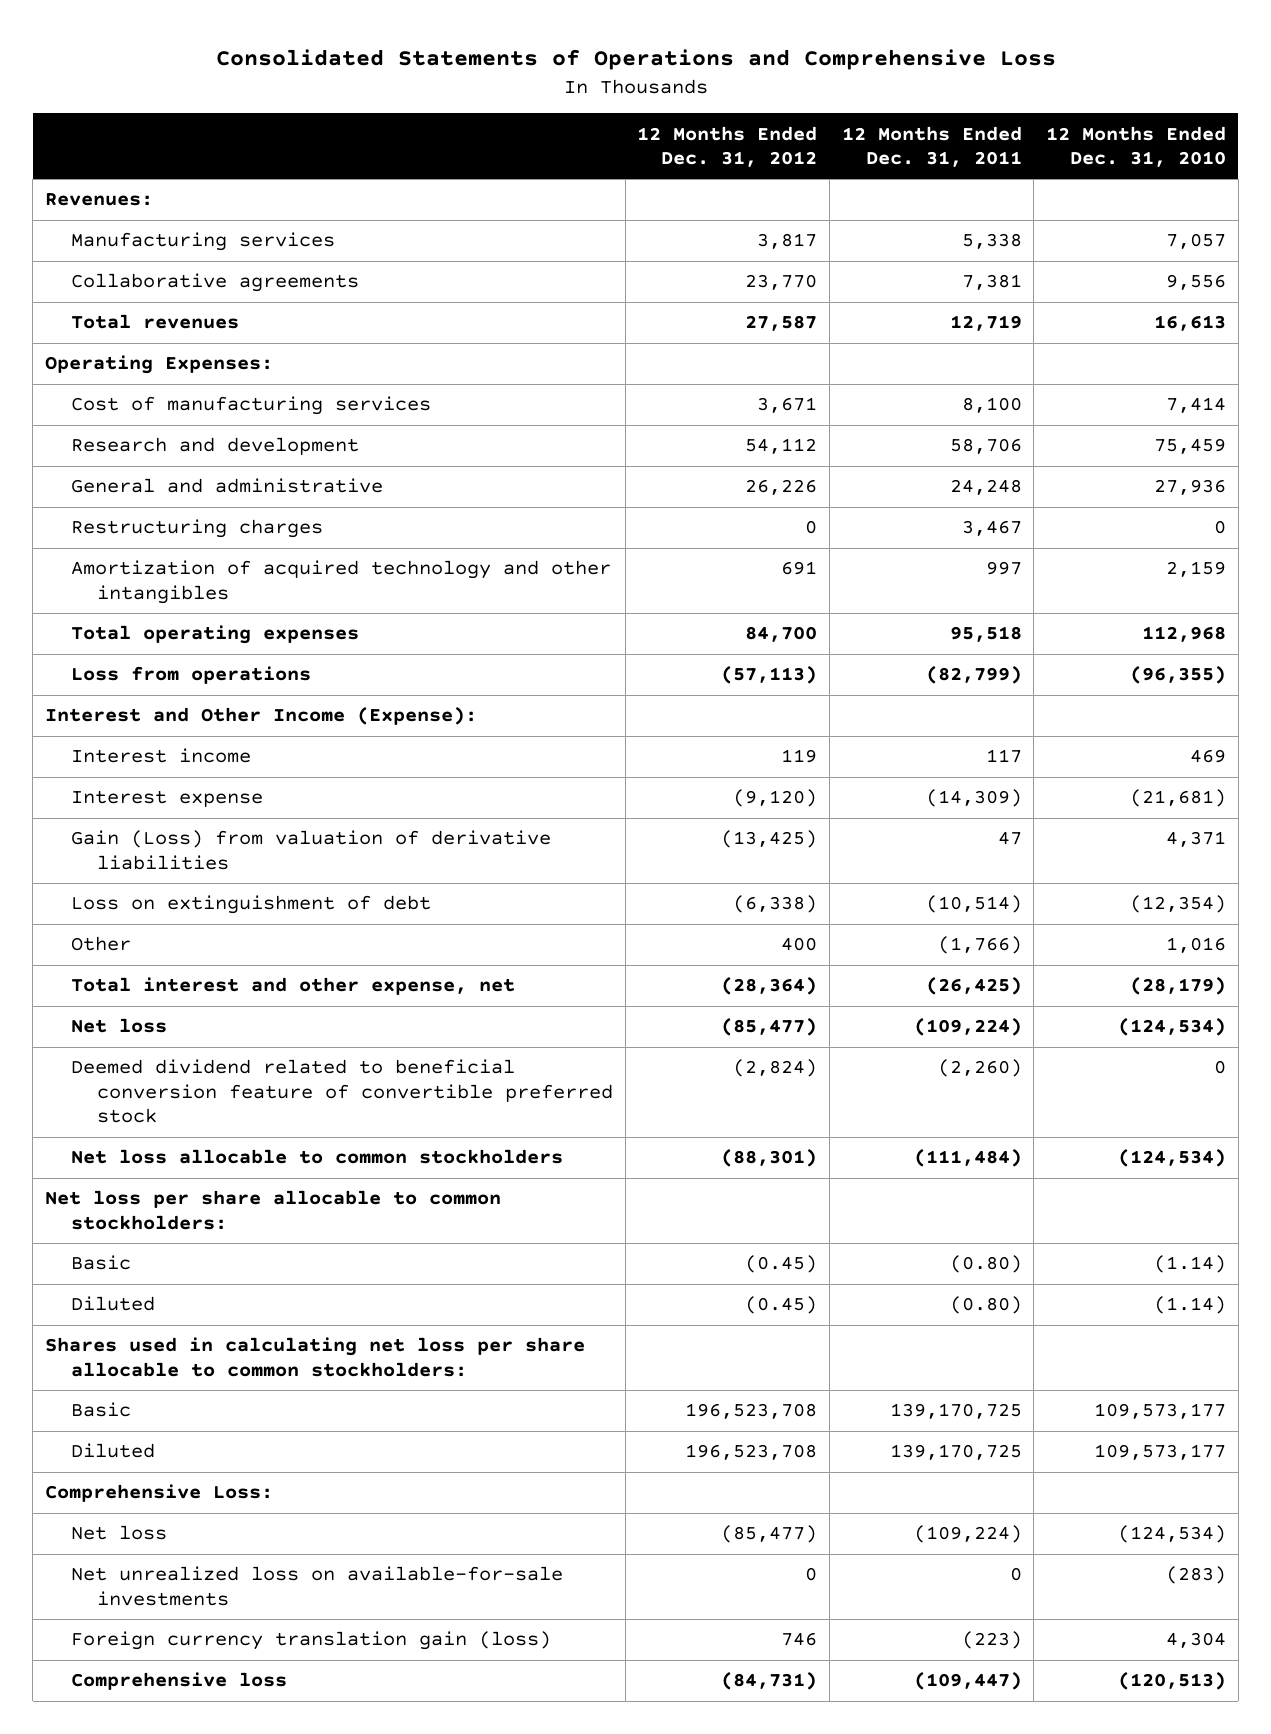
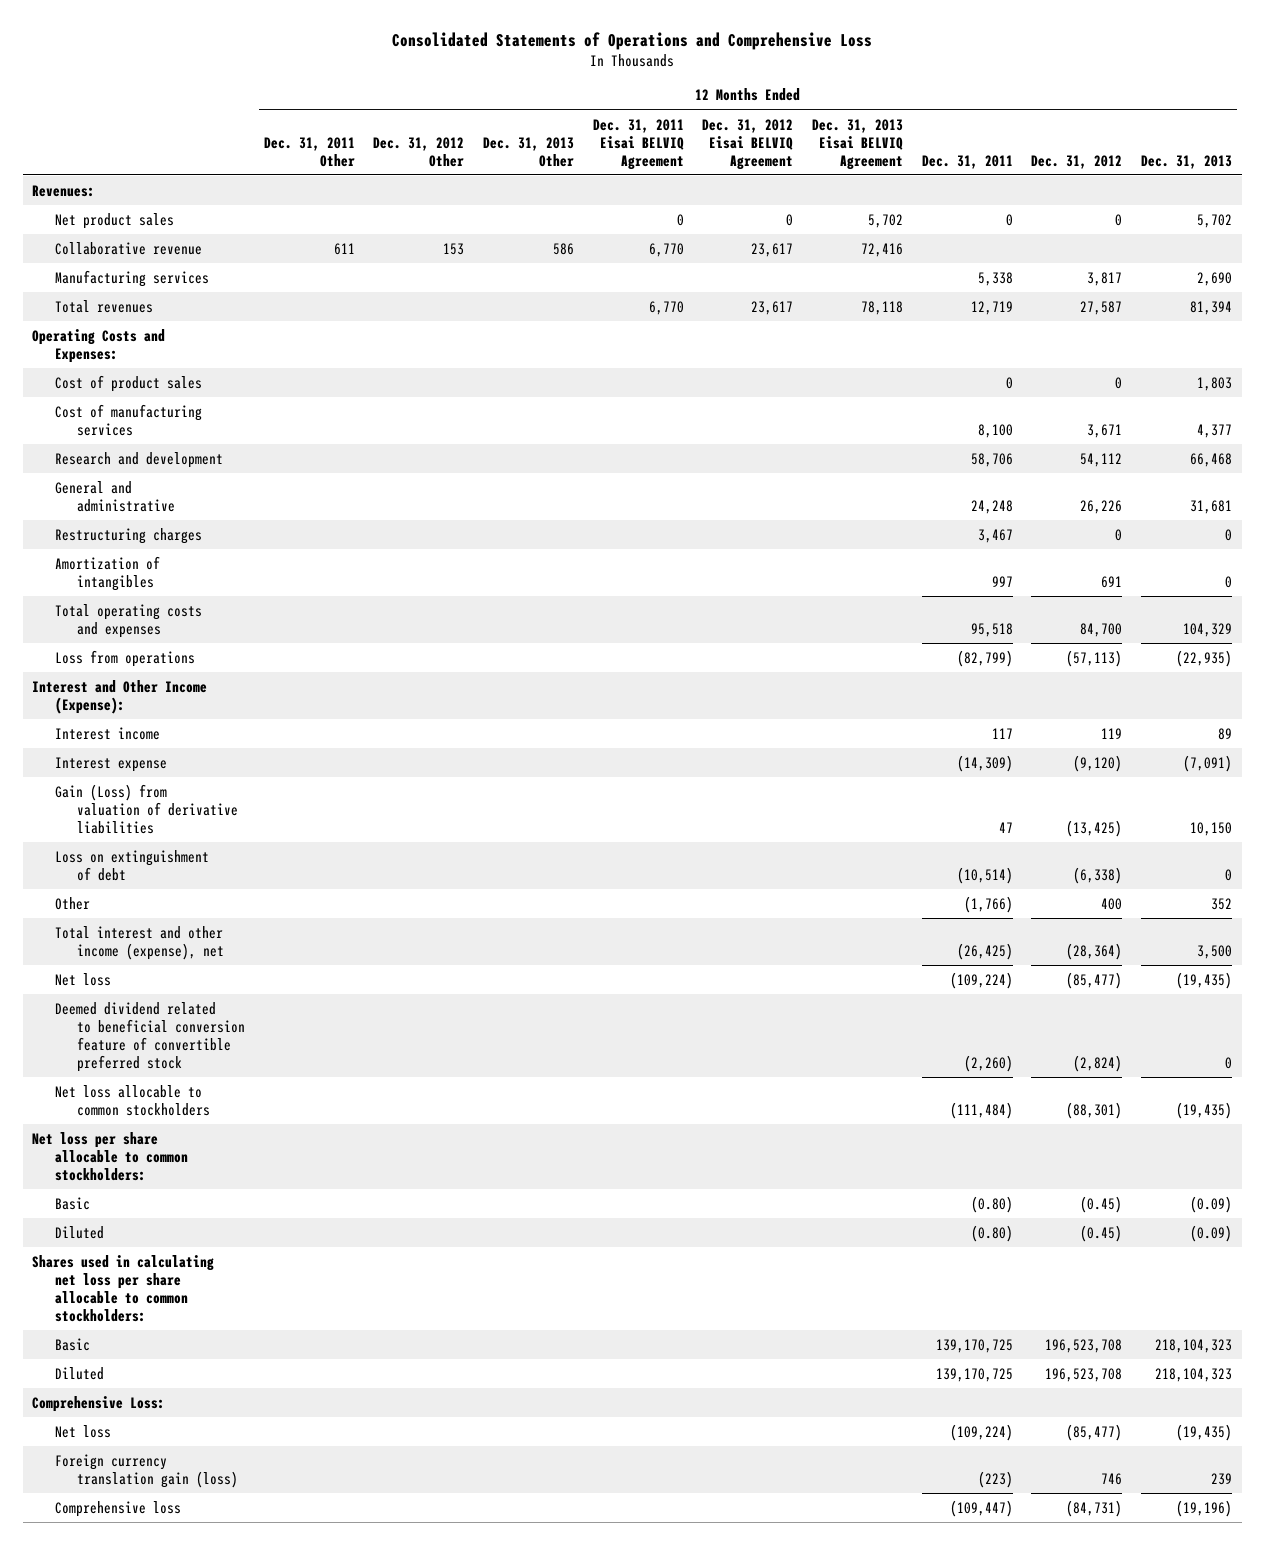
- | 12 Months Ended Dec. 31, 2012 | 12 Months Ended Dec. 31, 2011 | 12 Months Ended Dec. 31, 2010
+ | 12 Months Ended Dec. 31, 2011 Other | 12 Months Ended Dec. 31, 2012 Other | 12 Months Ended Dec. 31, 2013 Other | 12 Months Ended Dec. 31, 2011 Eisai BELVIQ Agreement | 12 Months Ended Dec. 31, 2012 Eisai BELVIQ Agreement | 12 Months Ended Dec. 31, 2013 Eisai BELVIQ Agreement | 12 Months Ended Dec. 31, 2011 | 12 Months Ended Dec. 31, 2012 | 12 Months Ended Dec. 31, 2013
+ Net product sales | | | | 0 | 0 | 5,702 | 0 | 0 | 5,702
+ Collaborative revenue | 611 | 153 | 586 | 6,770 | 23,617 | 72,416 | | |
- Collaborative agreements | 23,770 | 7,381 | 9,556
- Operating Expenses:
+ Operating Costs and Expenses:
+ Cost of product sales | | | | | | | 0 | 0 | 1,803
- Amortization of acquired technology and other intangibles | 691 | 997 | 2,159
- Total operating expenses | 84,700 | 95,518 | 112,968
+ Amortization of intangibles | | | | | | | 997 | 691 | 0
+ Total operating costs and expenses | | | | | | | 95,518 | 84,700 | 104,329
- Total interest and other expense, net | (28,364) | (26,425) | (28,179)
+ Total interest and other income (expense), net | | | | | | | (26,425) | (28,364) | 3,500
- Net unrealized loss on available-for-sale investments | 0 | 0 | (283)

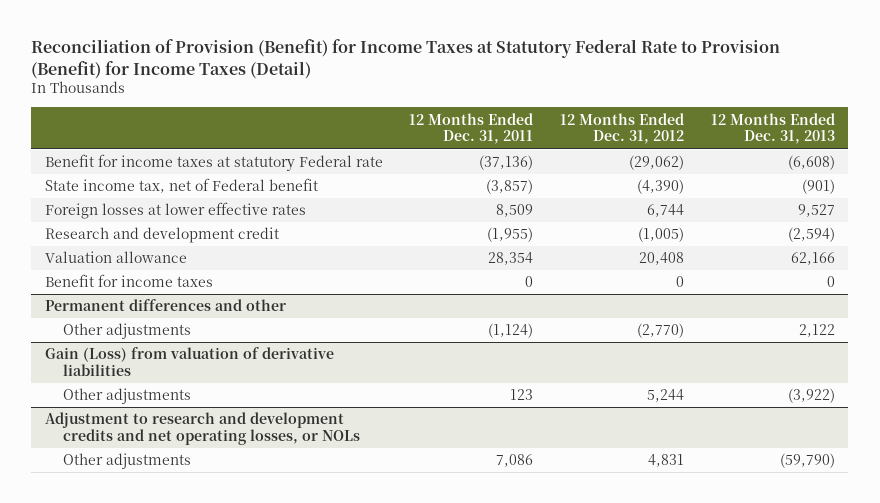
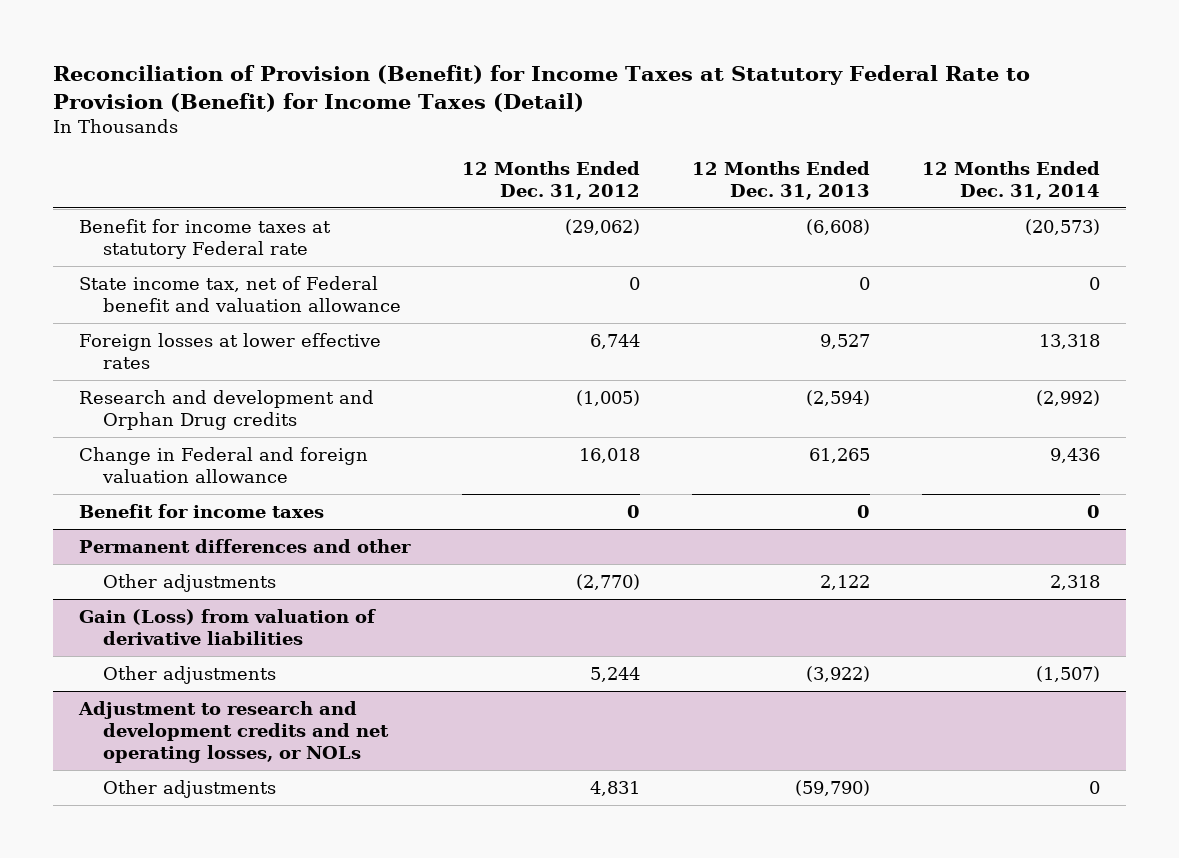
- | 12 Months Ended Dec. 31, 2011 | 12 Months Ended Dec. 31, 2012 | 12 Months Ended Dec. 31, 2013
+ | 12 Months Ended Dec. 31, 2012 | 12 Months Ended Dec. 31, 2013 | 12 Months Ended Dec. 31, 2014
- State income tax, net of Federal benefit | (3,857) | (4,390) | (901)
+ State income tax, net of Federal benefit and valuation allowance | 0 | 0 | 0
- Research and development credit | (1,955) | (1,005) | (2,594)
- Valuation allowance | 28,354 | 20,408 | 62,166
+ Research and development and Orphan Drug credits | (1,005) | (2,594) | (2,992)
+ Change in Federal and foreign valuation allowance | 16,018 | 61,265 | 9,436

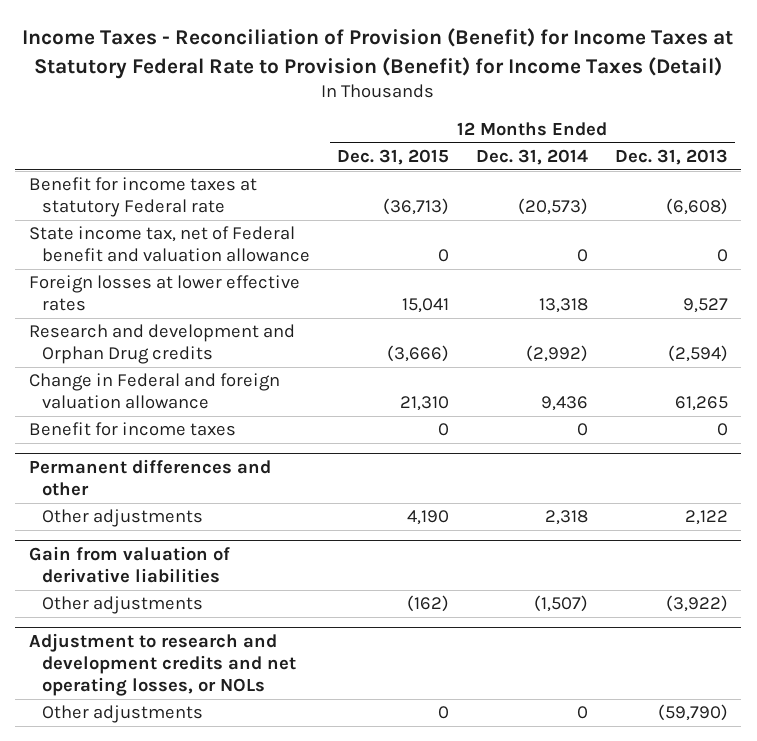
- Reconciliation of Provision (Benefit) for Income Taxes at Statutory Federal Rate to Provision (Benefit) for Income Taxes (Detail)
+ Income Taxes - Reconciliation of Provision (Benefit) for Income Taxes at Statutory Federal Rate to Provision (Benefit) for Income Taxes (Detail)
- | 12 Months Ended Dec. 31, 2012 | 12 Months Ended Dec. 31, 2013 | 12 Months Ended Dec. 31, 2014
+ | 12 Months Ended Dec. 31, 2015 | 12 Months Ended Dec. 31, 2014 | 12 Months Ended Dec. 31, 2013
- Gain (Loss) from valuation of derivative liabilities
+ Gain from valuation of derivative liabilities

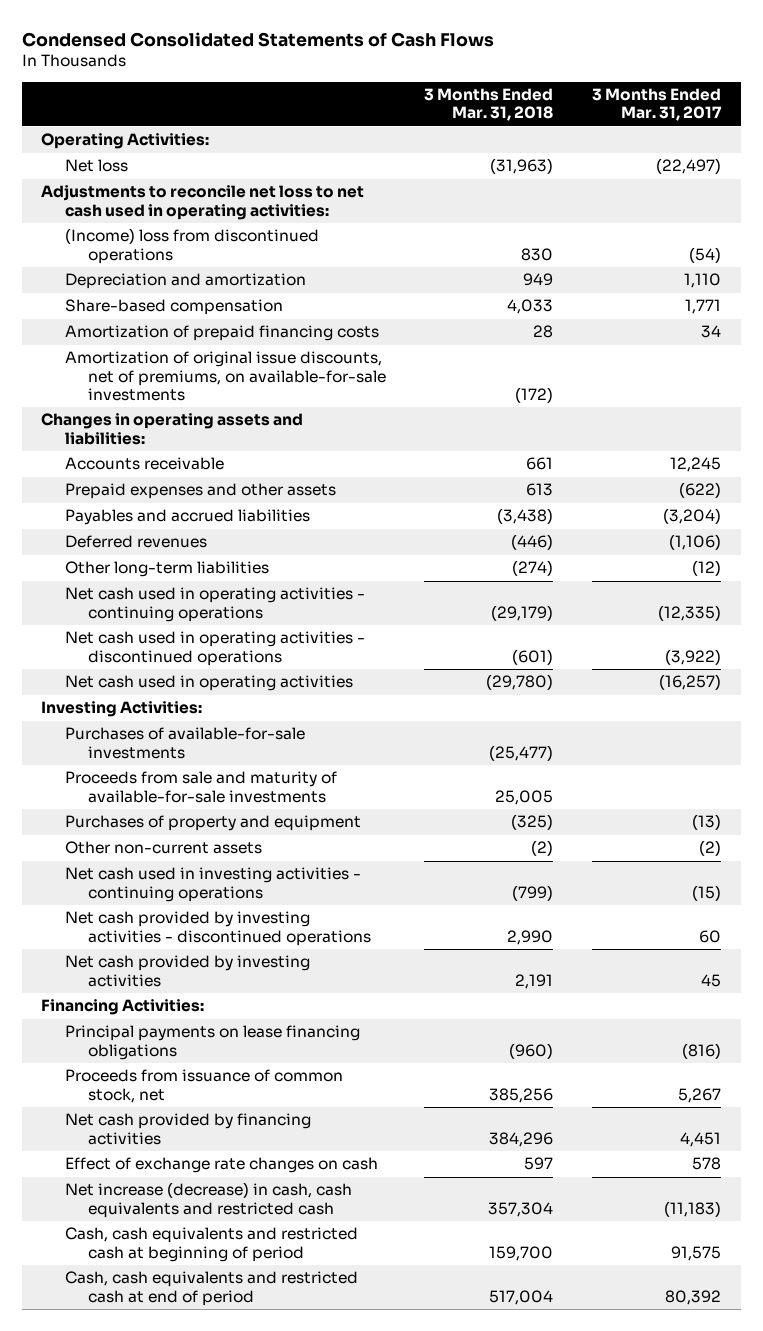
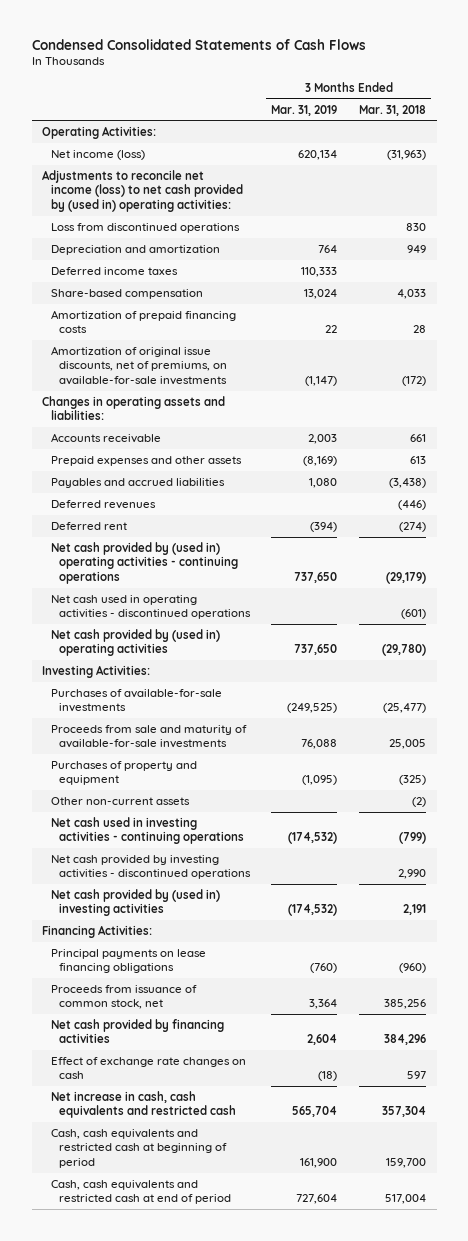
- | 3 Months Ended Mar. 31, 2018 | 3 Months Ended Mar. 31, 2017
+ | 3 Months Ended Mar. 31, 2019 | 3 Months Ended Mar. 31, 2018
- Net loss | (31,963) | (22,497)
- Adjustments to reconcile net loss to net cash used in operating activities:
- (Income) loss from discontinued operations | 830 | (54)
+ Net income (loss) | 620,134 | (31,963)
+ Adjustments to reconcile net income (loss) to net cash provided by (used in) operating activities:
+ Loss from discontinued operations | | 830
+ Deferred income taxes | 110,333 |
- Other long-term liabilities | (274) | (12)
- Net cash used in operating activities - continuing operations | (29,179) | (12,335)
+ Deferred rent | (394) | (274)
+ Net cash provided by (used in) operating activities - continuing operations | 737,650 | (29,179)
- Net cash used in operating activities | (29,780) | (16,257)
+ Net cash provided by (used in) operating activities | 737,650 | (29,780)
- Net cash provided by investing activities | 2,191 | 45
+ Net cash provided by (used in) investing activities | (174,532) | 2,191
- Net increase (decrease) in cash, cash equivalents and restricted cash | 357,304 | (11,183)
+ Net increase in cash, cash equivalents and restricted cash | 565,704 | 357,304

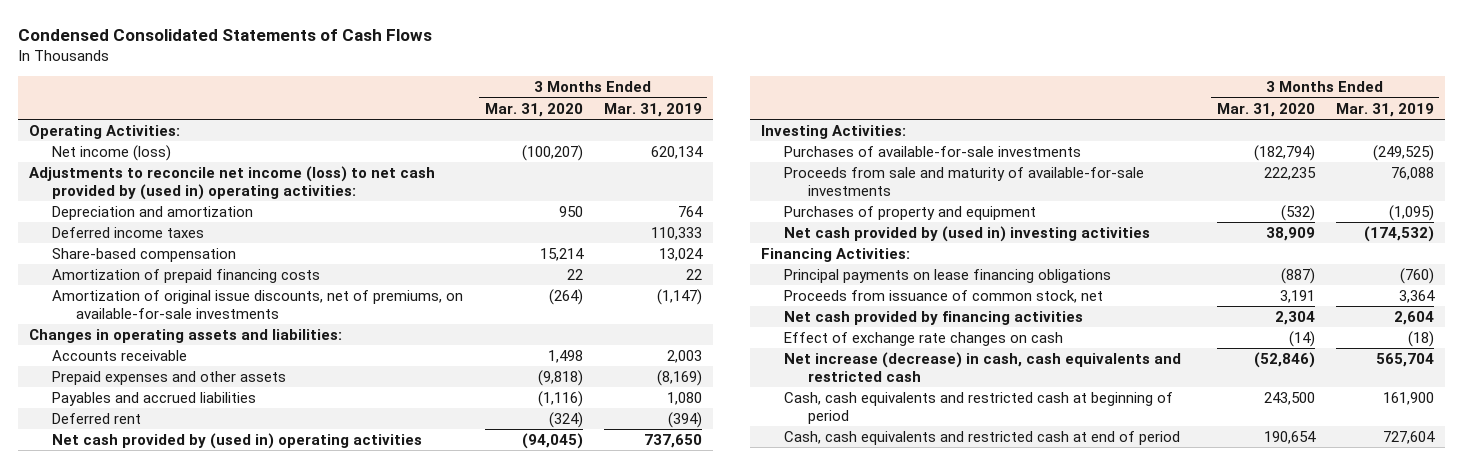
- | 3 Months Ended Mar. 31, 2019 | 3 Months Ended Mar. 31, 2018
+ | 3 Months Ended Mar. 31, 2020 | 3 Months Ended Mar. 31, 2019
- Loss from discontinued operations | | 830
- Deferred revenues | | (446)
- Net cash provided by (used in) operating activities - continuing operations | 737,650 | (29,179)
- Net cash used in operating activities - discontinued operations | | (601)
- Other non-current assets | | (2)
- Net cash used in investing activities - continuing operations | (174,532) | (799)
- Net cash provided by investing activities - discontinued operations | | 2,990
- Net increase in cash, cash equivalents and restricted cash | 565,704 | 357,304
+ Net increase (decrease) in cash, cash equivalents and restricted cash | (52,846) | 565,704

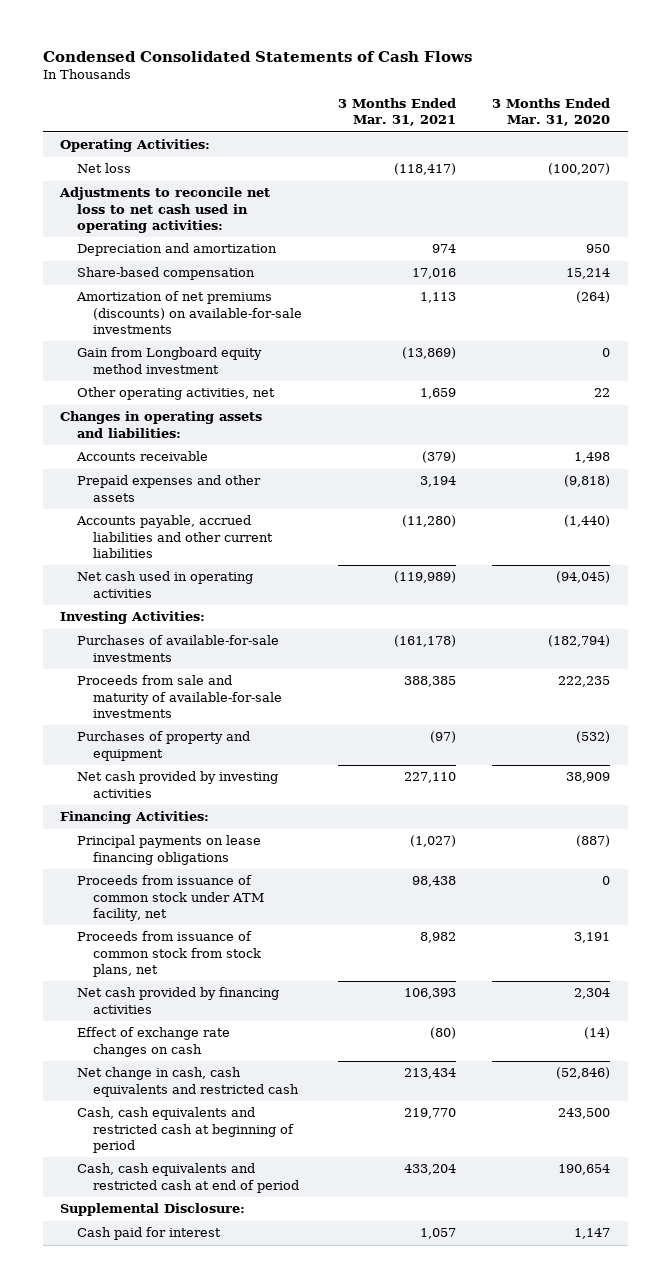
- | 3 Months Ended Mar. 31, 2020 | 3 Months Ended Mar. 31, 2019
+ | 3 Months Ended Mar. 31, 2021 | 3 Months Ended Mar. 31, 2020
- Net income (loss) | (100,207) | 620,134
- Adjustments to reconcile net income (loss) to net cash provided by (used in) operating activities:
+ Net loss | (118,417) | (100,207)
+ Adjustments to reconcile net loss to net cash used in operating activities:
- Deferred income taxes | | 110,333
- Amortization of prepaid financing costs | 22 | 22
- Amortization of original issue discounts, net of premiums, on available-for-sale investments | (264) | (1,147)
+ Amortization of net premiums (discounts) on available-for-sale investments | 1,113 | (264)
+ Gain from Longboard equity method investment | (13,869) | 0
+ Other operating activities, net | 1,659 | 22
- Payables and accrued liabilities | (1,116) | 1,080
- Deferred rent | (324) | (394)
- Net cash provided by (used in) operating activities | (94,045) | 737,650
+ Accounts payable, accrued liabilities and other current liabilities | (11,280) | (1,440)
+ Net cash used in operating activities | (119,989) | (94,045)
- Net cash provided by (used in) investing activities | 38,909 | (174,532)
+ Net cash provided by investing activities | 227,110 | 38,909
- Proceeds from issuance of common stock, net | 3,191 | 3,364
+ Proceeds from issuance of common stock under ATM facility, net | 98,438 | 0
+ Proceeds from issuance of common stock from stock plans, net | 8,982 | 3,191
- Net increase (decrease) in cash, cash equivalents and restricted cash | (52,846) | 565,704
+ Net change in cash, cash equivalents and restricted cash | 213,434 | (52,846)
+ Supplemental Disclosure:
+ Cash paid for interest | 1,057 | 1,147

